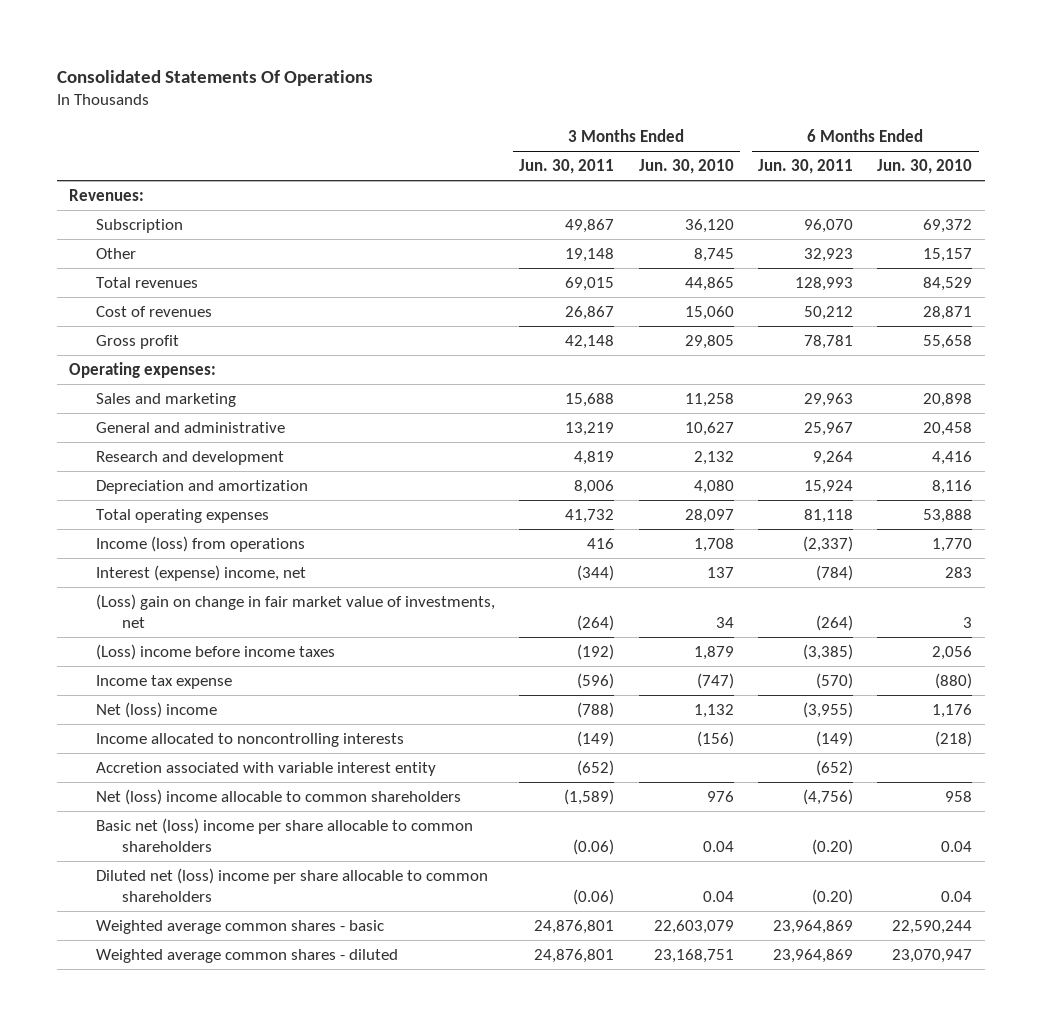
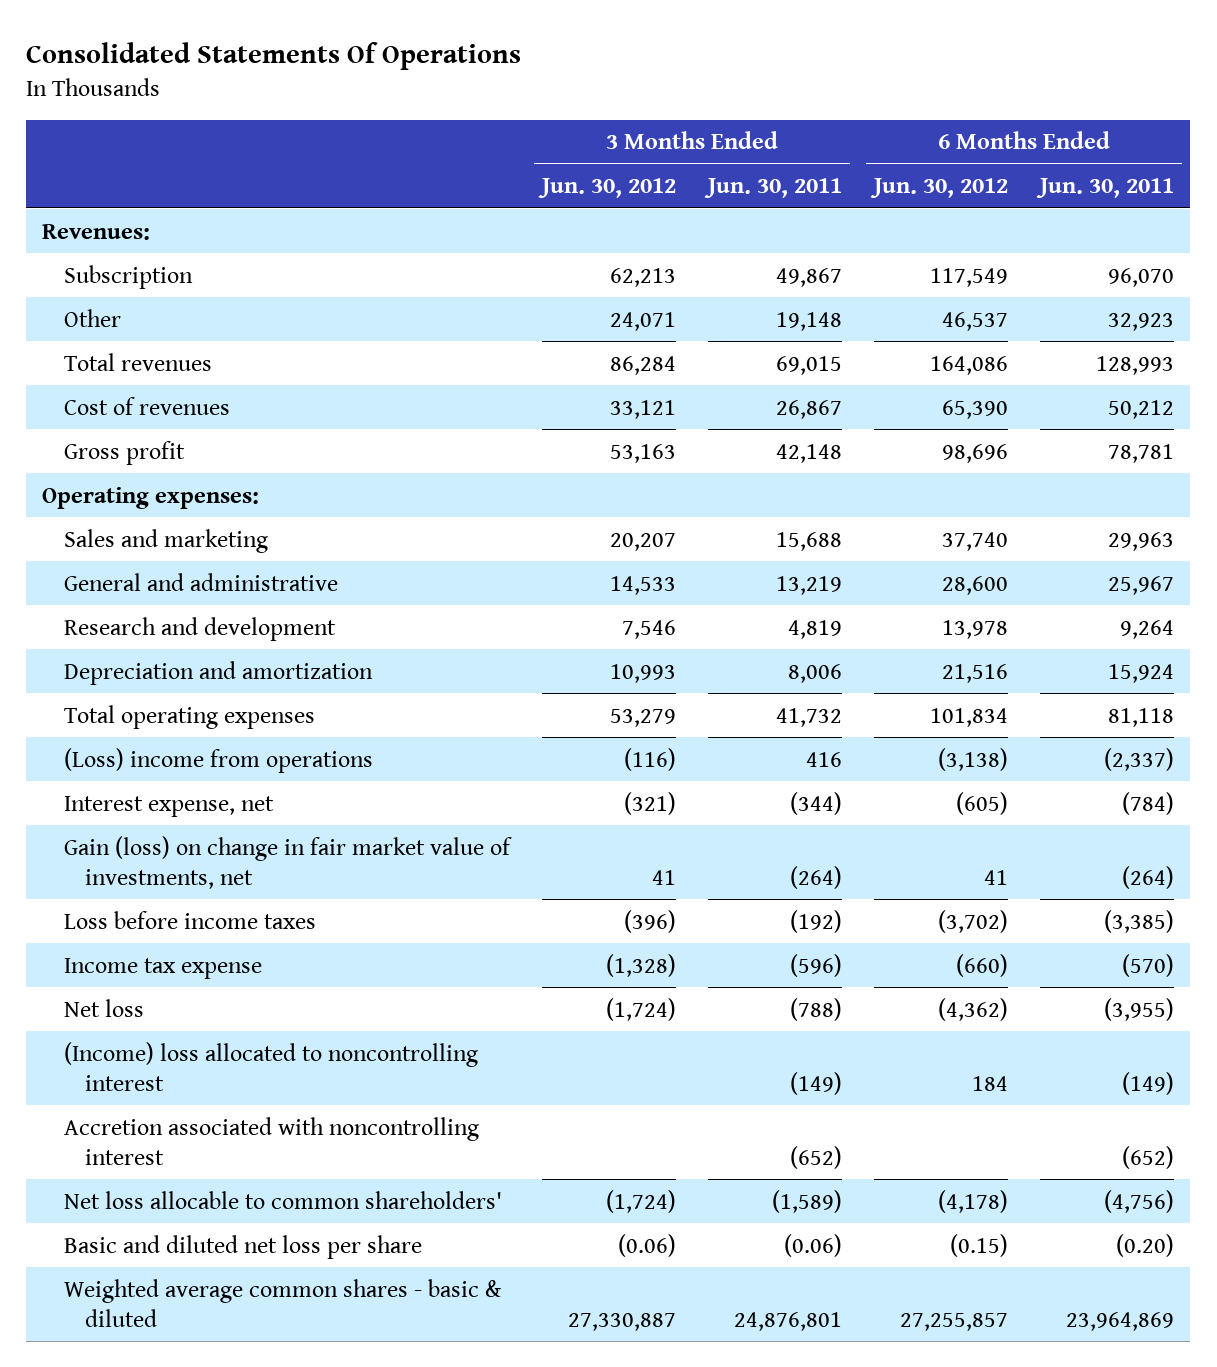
- | 3 Months Ended Jun. 30, 2011 | 3 Months Ended Jun. 30, 2010 | 6 Months Ended Jun. 30, 2011 | 6 Months Ended Jun. 30, 2010
+ | 3 Months Ended Jun. 30, 2012 | 3 Months Ended Jun. 30, 2011 | 6 Months Ended Jun. 30, 2012 | 6 Months Ended Jun. 30, 2011
- Income (loss) from operations | 416 | 1,708 | (2,337) | 1,770
- Interest (expense) income, net | (344) | 137 | (784) | 283
- (Loss) gain on change in fair market value of investments, net | (264) | 34 | (264) | 3
- (Loss) income before income taxes | (192) | 1,879 | (3,385) | 2,056
+ (Loss) income from operations | (116) | 416 | (3,138) | (2,337)
+ Interest expense, net | (321) | (344) | (605) | (784)
+ Gain (loss) on change in fair market value of investments, net | 41 | (264) | 41 | (264)
+ Loss before income taxes | (396) | (192) | (3,702) | (3,385)
- Net (loss) income | (788) | 1,132 | (3,955) | 1,176
- Income allocated to noncontrolling interests | (149) | (156) | (149) | (218)
- Accretion associated with variable interest entity | (652) | | (652) |
- Net (loss) income allocable to common shareholders | (1,589) | 976 | (4,756) | 958
- Basic net (loss) income per share allocable to common shareholders | (0.06) | 0.04 | (0.20) | 0.04
- Diluted net (loss) income per share allocable to common shareholders | (0.06) | 0.04 | (0.20) | 0.04
- Weighted average common shares - basic | 24,876,801 | 22,603,079 | 23,964,869 | 22,590,244
- Weighted average common shares - diluted | 24,876,801 | 23,168,751 | 23,964,869 | 23,070,947
+ Net loss | (1,724) | (788) | (4,362) | (3,955)
+ (Income) loss allocated to noncontrolling interest | | (149) | 184 | (149)
+ Accretion associated with noncontrolling interest | | (652) | | (652)
+ Net loss allocable to common shareholders' | (1,724) | (1,589) | (4,178) | (4,756)
+ Basic and diluted net loss per share | (0.06) | (0.06) | (0.15) | (0.20)
+ Weighted average common shares - basic & diluted | 27,330,887 | 24,876,801 | 27,255,857 | 23,964,869

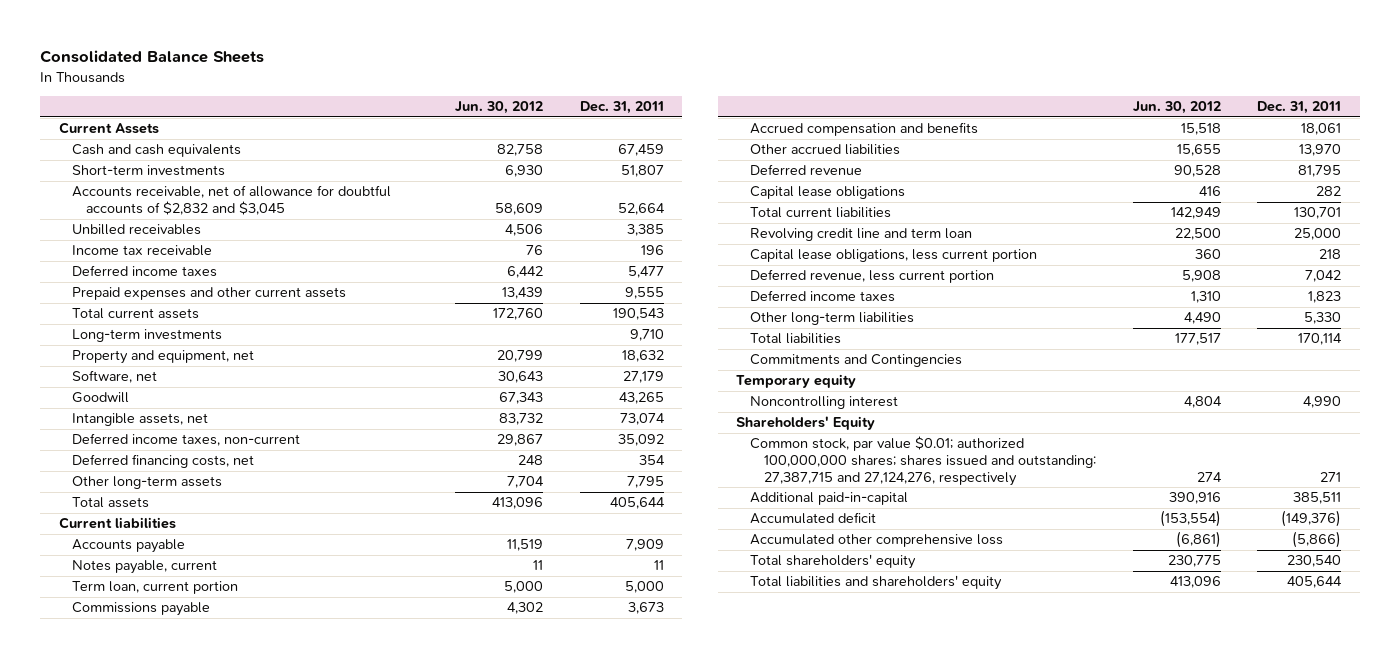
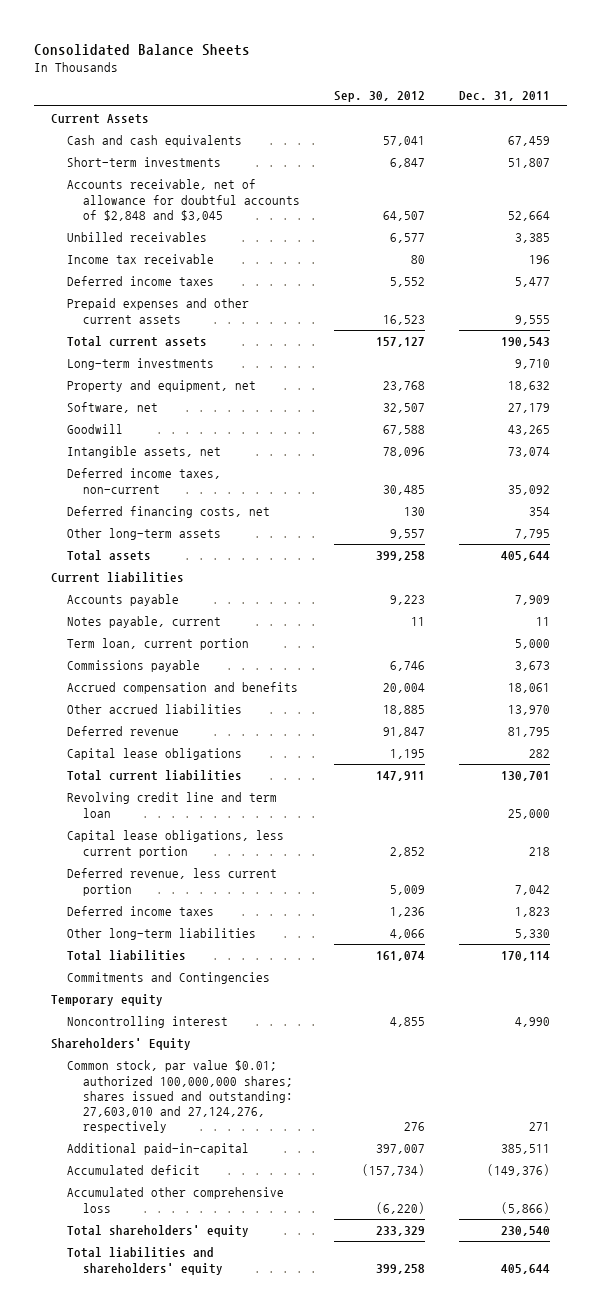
- | Jun. 30, 2012 | Dec. 31, 2011
+ | Sep. 30, 2012 | Dec. 31, 2011
- Accounts receivable, net of allowance for doubtful accounts of $2,832 and $3,045 | 58,609 | 52,664
+ Accounts receivable, net of allowance for doubtful accounts of $2,848 and $3,045 | 64,507 | 52,664
- Common stock, par value $0.01; authorized 100,000,000 shares; shares issued and outstanding: 27,387,715 and 27,124,276, respectively | 274 | 271
+ Common stock, par value $0.01; authorized 100,000,000 shares; shares issued and outstanding: 27,603,010 and 27,124,276, respectively | 276 | 271

